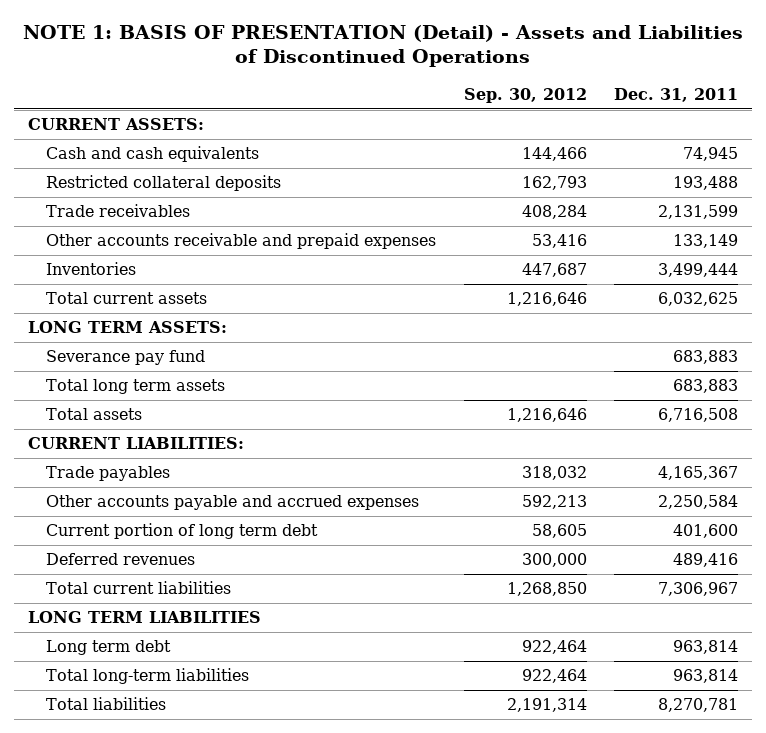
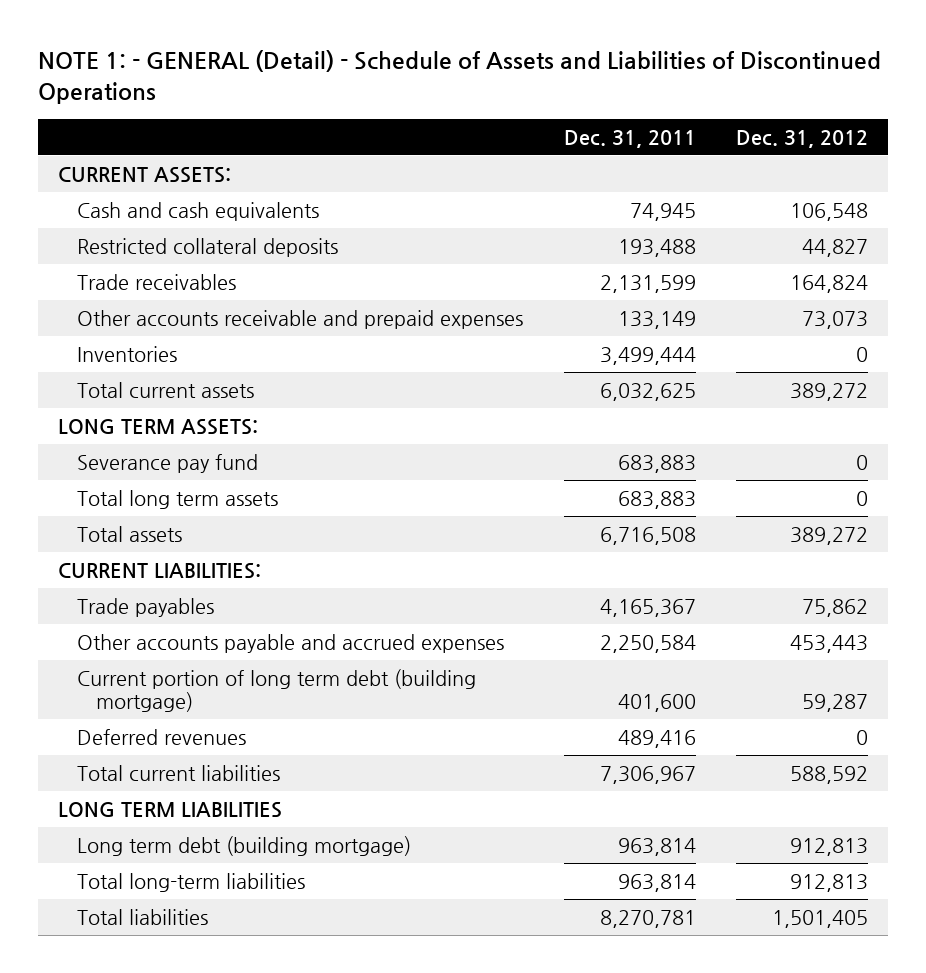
- NOTE 1: BASIS OF PRESENTATION (Detail) - Assets and Liabilities of Discontinued Operations
+ NOTE 1: - GENERAL (Detail) - Schedule of Assets and Liabilities of Discontinued Operations
- | Sep. 30, 2012 | Dec. 31, 2011
+ | Dec. 31, 2011 | Dec. 31, 2012
- Current portion of long term debt | 58,605 | 401,600
+ Current portion of long term debt (building mortgage) | 401,600 | 59,287
- Long term debt | 922,464 | 963,814
+ Long term debt (building mortgage) | 963,814 | 912,813

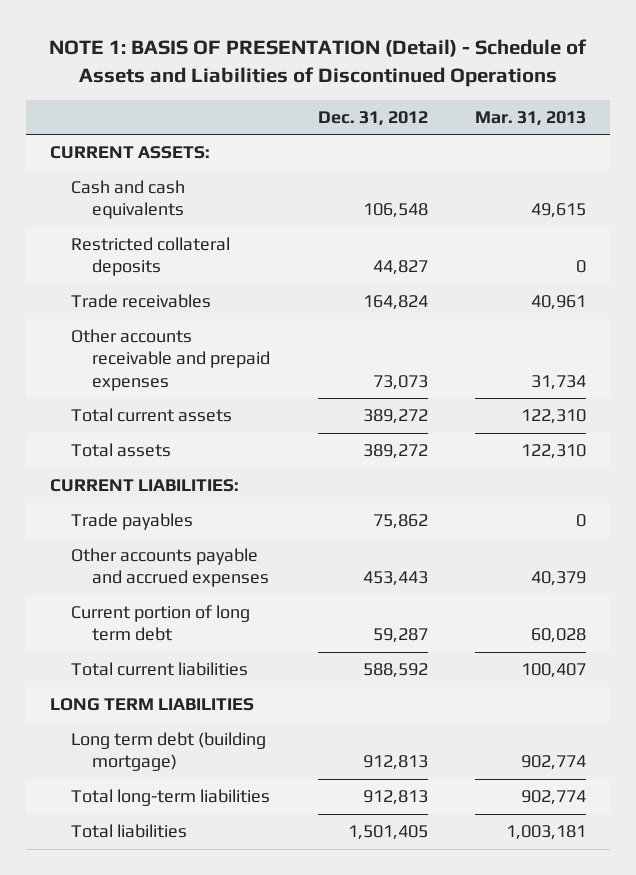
- NOTE 1: - GENERAL (Detail) - Schedule of Assets and Liabilities of Discontinued Operations
+ NOTE 1: BASIS OF PRESENTATION (Detail) - Schedule of Assets and Liabilities of Discontinued Operations
- | Dec. 31, 2011 | Dec. 31, 2012
+ | Dec. 31, 2012 | Mar. 31, 2013
- Inventories | 3,499,444 | 0
- LONG TERM ASSETS:
- Severance pay fund | 683,883 | 0
- Total long term assets | 683,883 | 0
- Current portion of long term debt (building mortgage) | 401,600 | 59,287
- Deferred revenues | 489,416 | 0
+ Current portion of long term debt | 59,287 | 60,028

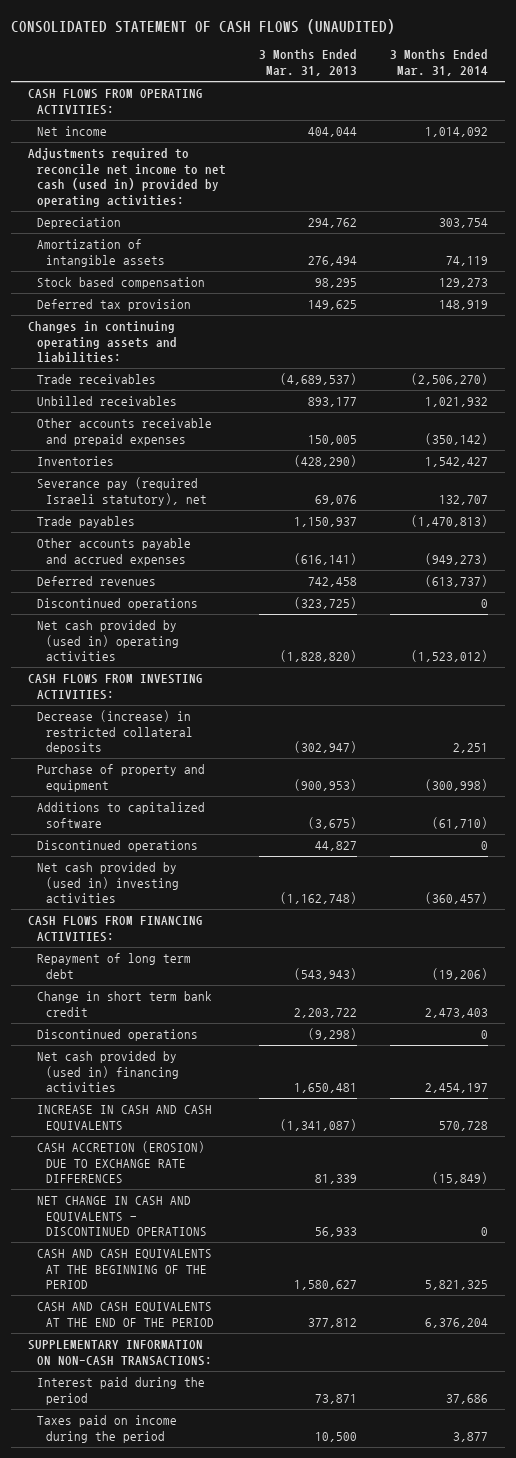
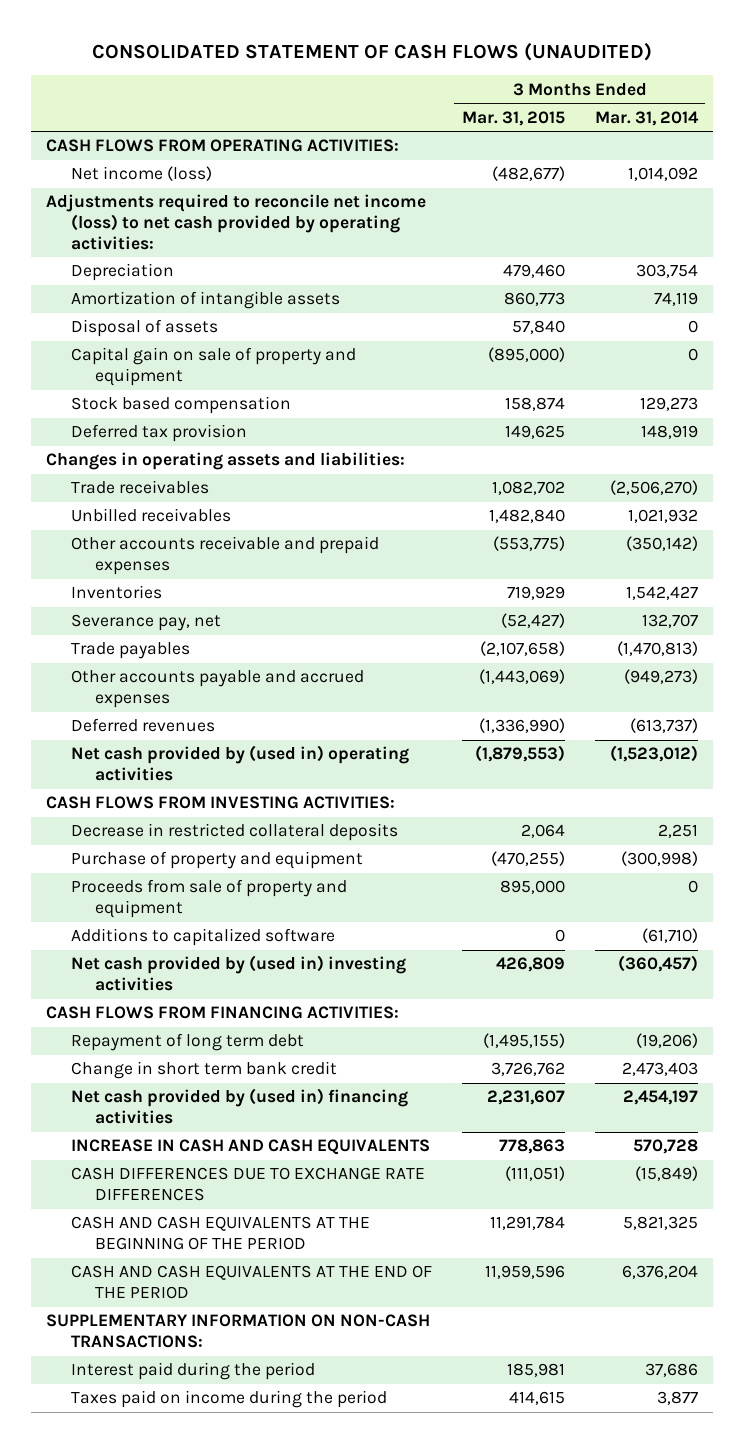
- | 3 Months Ended Mar. 31, 2013 | 3 Months Ended Mar. 31, 2014
+ | 3 Months Ended Mar. 31, 2015 | 3 Months Ended Mar. 31, 2014
- Net income | 404,044 | 1,014,092
- Adjustments required to reconcile net income to net cash (used in) provided by operating activities:
+ Net income (loss) | (482,677) | 1,014,092
+ Adjustments required to reconcile net income (loss) to net cash provided by operating activities:
+ Disposal of assets | 57,840 | 0
+ Capital gain on sale of property and equipment | (895,000) | 0
- Changes in continuing operating assets and liabilities:
+ Changes in operating assets and liabilities:
- Severance pay (required Israeli statutory), net | 69,076 | 132,707
+ Severance pay, net | (52,427) | 132,707
- Discontinued operations | (323,725) | 0
- Decrease (increase) in restricted collateral deposits | (302,947) | 2,251
+ Decrease in restricted collateral deposits | 2,064 | 2,251
+ Proceeds from sale of property and equipment | 895,000 | 0
- Discontinued operations | 44,827 | 0
- Discontinued operations | (9,298) | 0
- CASH ACCRETION (EROSION) DUE TO EXCHANGE RATE DIFFERENCES | 81,339 | (15,849)
- NET CHANGE IN CASH AND EQUIVALENTS - DISCONTINUED OPERATIONS | 56,933 | 0
+ CASH DIFFERENCES DUE TO EXCHANGE RATE DIFFERENCES | (111,051) | (15,849)

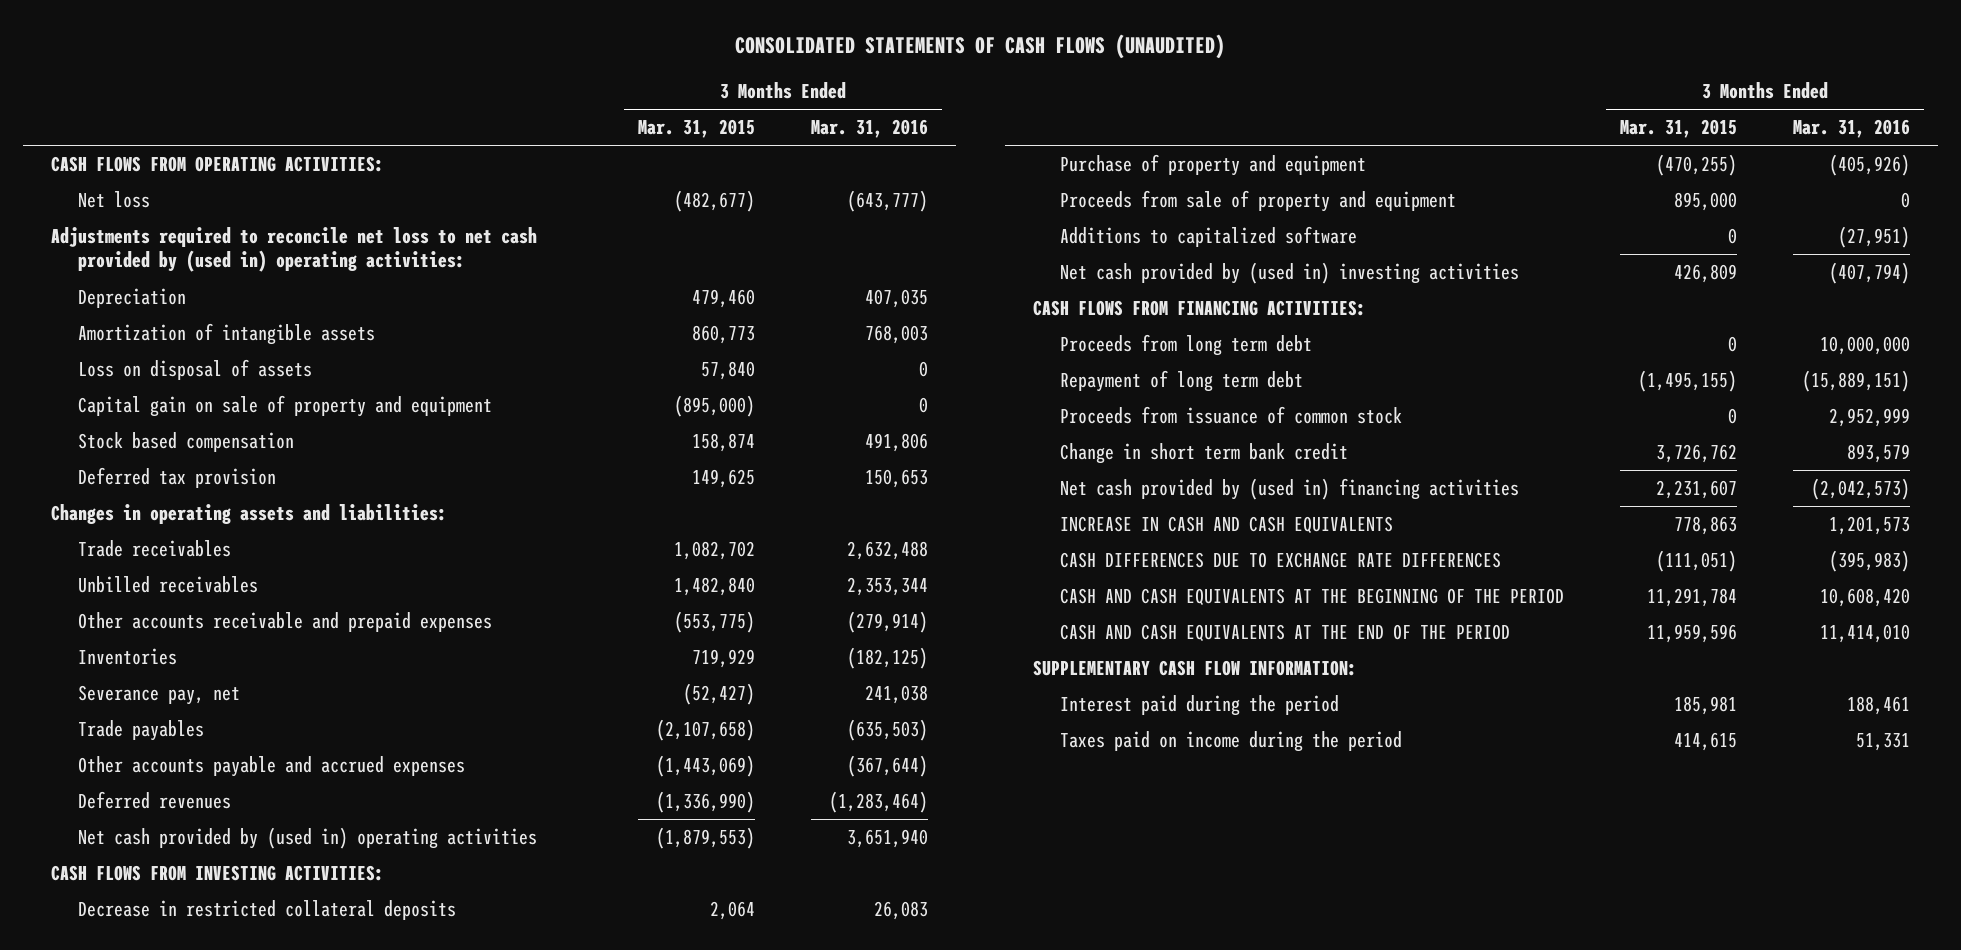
- CONSOLIDATED STATEMENT OF CASH FLOWS (UNAUDITED)
+ CONSOLIDATED STATEMENTS OF CASH FLOWS (UNAUDITED)
- | 3 Months Ended Mar. 31, 2015 | 3 Months Ended Mar. 31, 2014
+ | 3 Months Ended Mar. 31, 2015 | 3 Months Ended Mar. 31, 2016
- Net income (loss) | (482,677) | 1,014,092
- Adjustments required to reconcile net income (loss) to net cash provided by operating activities:
+ Net loss | (482,677) | (643,777)
+ Adjustments required to reconcile net loss to net cash provided by (used in) operating activities:
- Disposal of assets | 57,840 | 0
+ Loss on disposal of assets | 57,840 | 0
+ Proceeds from long term debt | 0 | 10,000,000
+ Proceeds from issuance of common stock | 0 | 2,952,999
- SUPPLEMENTARY INFORMATION ON NON-CASH TRANSACTIONS:
+ SUPPLEMENTARY CASH FLOW INFORMATION:

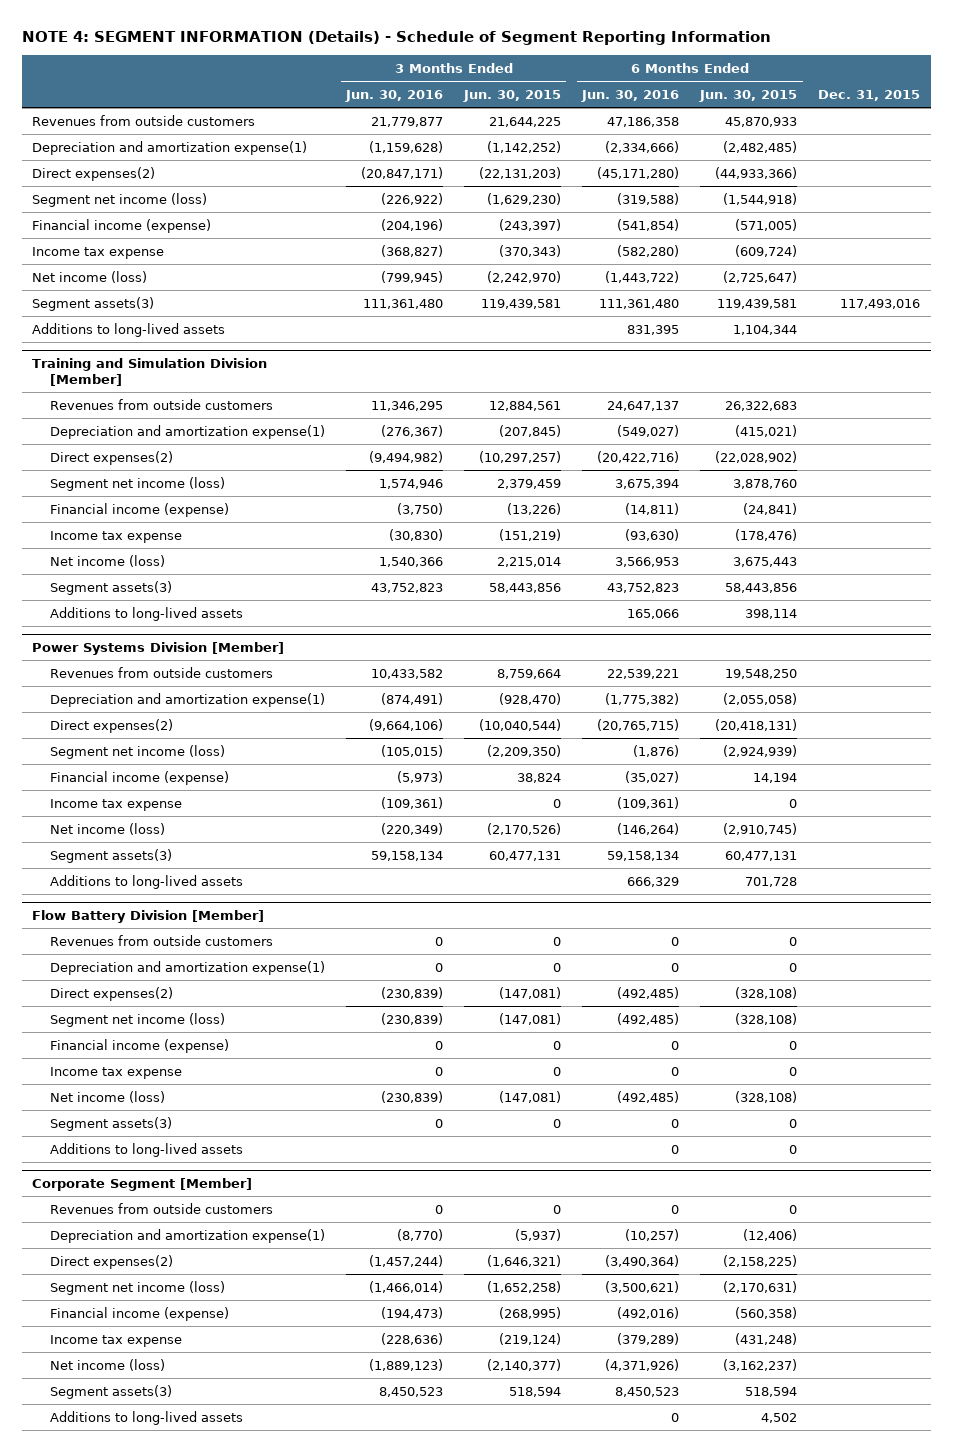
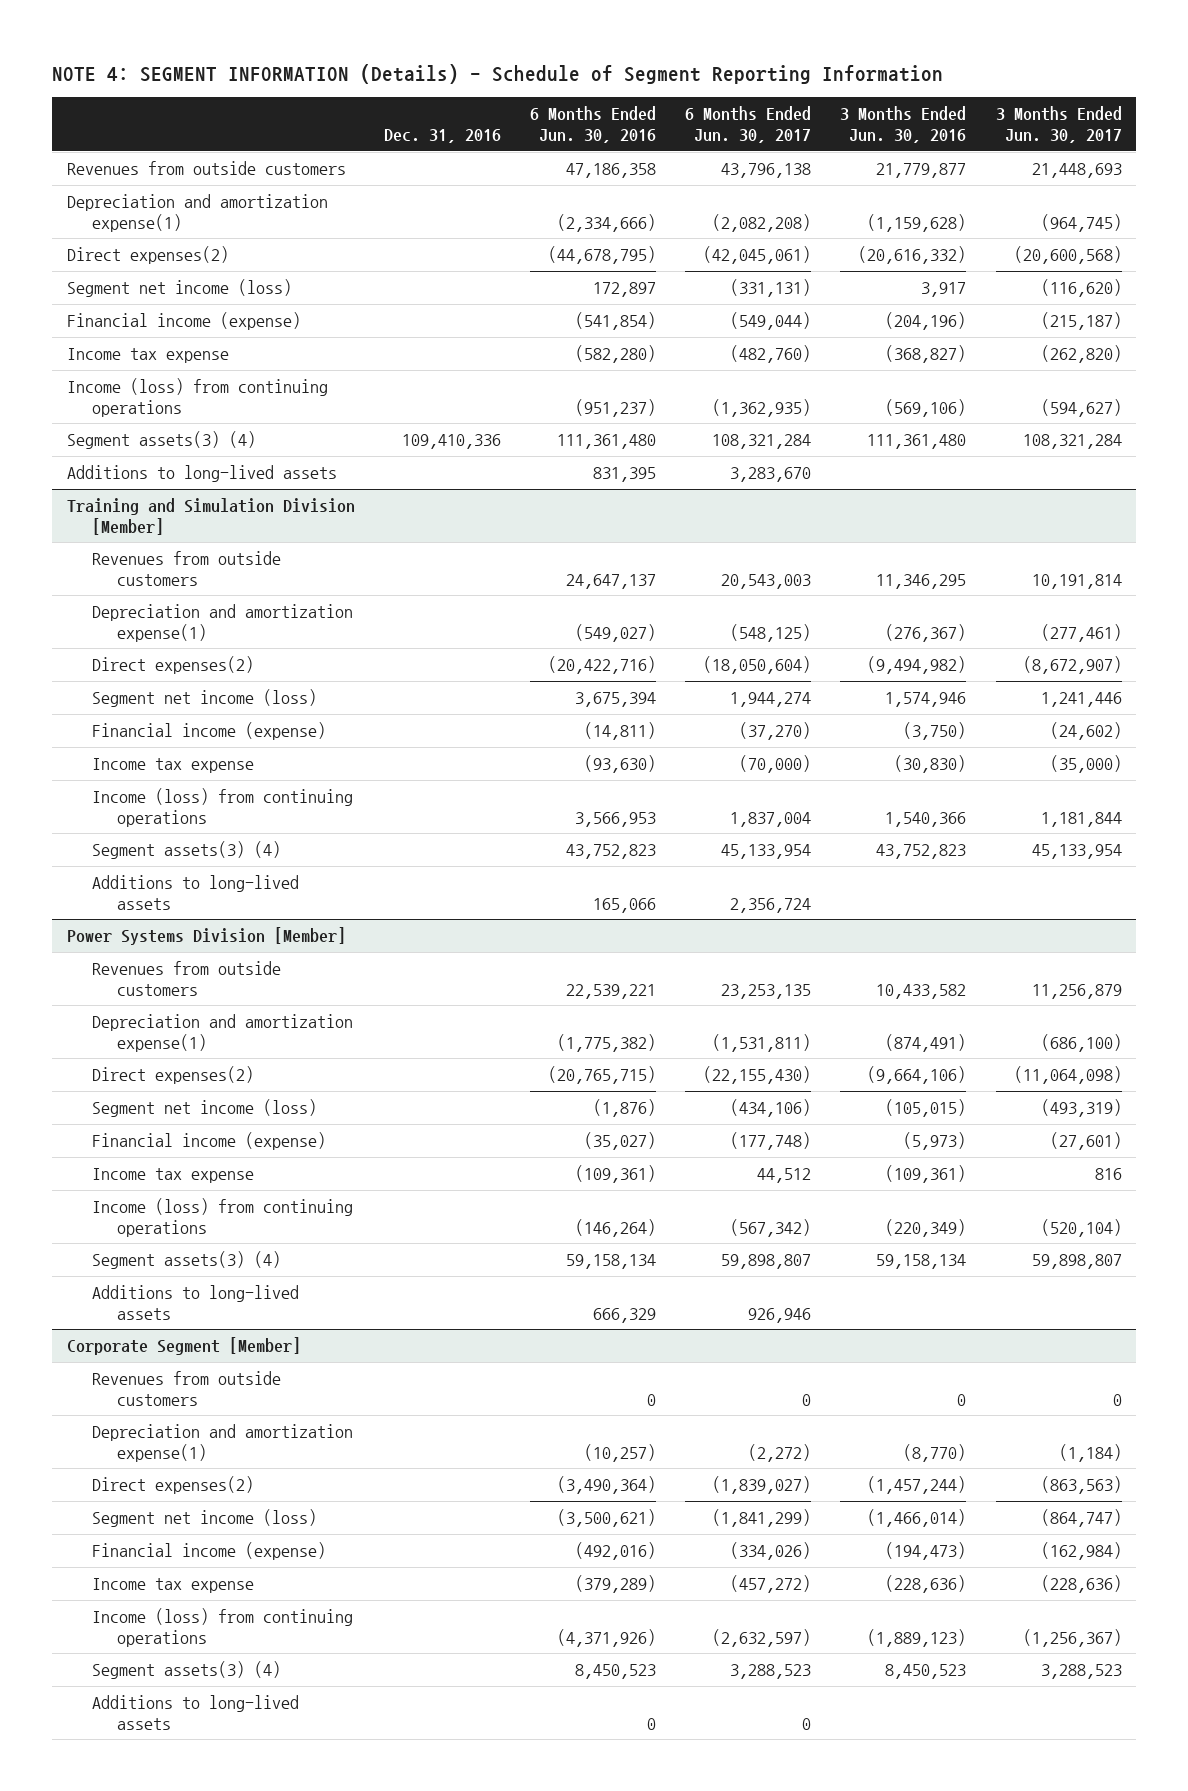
- | 3 Months Ended Jun. 30, 2016 | 3 Months Ended Jun. 30, 2015 | 6 Months Ended Jun. 30, 2016 | 6 Months Ended Jun. 30, 2015 | Dec. 31, 2015
+ | Dec. 31, 2016 | 6 Months Ended Jun. 30, 2016 | 6 Months Ended Jun. 30, 2017 | 3 Months Ended Jun. 30, 2016 | 3 Months Ended Jun. 30, 2017
- Direct expenses(2) | (20,847,171) | (22,131,203) | (45,171,280) | (44,933,366) |
- Segment net income (loss) | (226,922) | (1,629,230) | (319,588) | (1,544,918) |
+ Direct expenses(2) | | (44,678,795) | (42,045,061) | (20,616,332) | (20,600,568)
+ Segment net income (loss) | | 172,897 | (331,131) | 3,917 | (116,620)
- Net income (loss) | (799,945) | (2,242,970) | (1,443,722) | (2,725,647) |
- Segment assets(3) | 111,361,480 | 119,439,581 | 111,361,480 | 119,439,581 | 117,493,016
+ Income (loss) from continuing operations | | (951,237) | (1,362,935) | (569,106) | (594,627)
+ Segment assets(3) (4) | 109,410,336 | 111,361,480 | 108,321,284 | 111,361,480 | 108,321,284
@ Training and Simulation Division [Member]
- Net income (loss) | 1,540,366 | 2,215,014 | 3,566,953 | 3,675,443 |
- Segment assets(3) | 43,752,823 | 58,443,856 | 43,752,823 | 58,443,856 |
+ Income (loss) from continuing operations | | 3,566,953 | 1,837,004 | 1,540,366 | 1,181,844
+ Segment assets(3) (4) | | 43,752,823 | 45,133,954 | 43,752,823 | 45,133,954
@ Power Systems Division [Member]
- Net income (loss) | (220,349) | (2,170,526) | (146,264) | (2,910,745) |
- Segment assets(3) | 59,158,134 | 60,477,131 | 59,158,134 | 60,477,131 |
+ Income (loss) from continuing operations | | (146,264) | (567,342) | (220,349) | (520,104)
+ Segment assets(3) (4) | | 59,158,134 | 59,898,807 | 59,158,134 | 59,898,807
- Flow Battery Division [Member]
- Revenues from outside customers | 0 | 0 | 0 | 0 |
- Depreciation and amortization expense(1) | 0 | 0 | 0 | 0 |
- Direct expenses(2) | (230,839) | (147,081) | (492,485) | (328,108) |
- Segment net income (loss) | (230,839) | (147,081) | (492,485) | (328,108) |
- Financial income (expense) | 0 | 0 | 0 | 0 |
- Income tax expense | 0 | 0 | 0 | 0 |
- Net income (loss) | (230,839) | (147,081) | (492,485) | (328,108) |
- Segment assets(3) | 0 | 0 | 0 | 0 |
- Additions to long-lived assets | | | 0 | 0 |
@ Corporate Segment [Member]
- Net income (loss) | (1,889,123) | (2,140,377) | (4,371,926) | (3,162,237) |
- Segment assets(3) | 8,450,523 | 518,594 | 8,450,523 | 518,594 |
+ Income (loss) from continuing operations | | (4,371,926) | (2,632,597) | (1,889,123) | (1,256,367)
+ Segment assets(3) (4) | | 8,450,523 | 3,288,523 | 8,450,523 | 3,288,523

